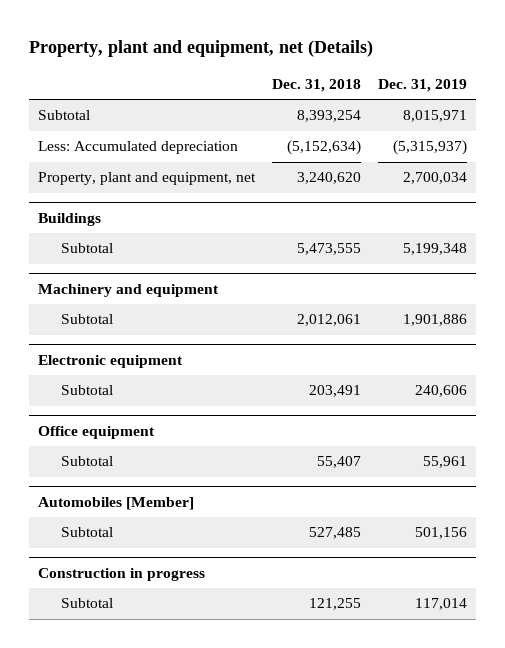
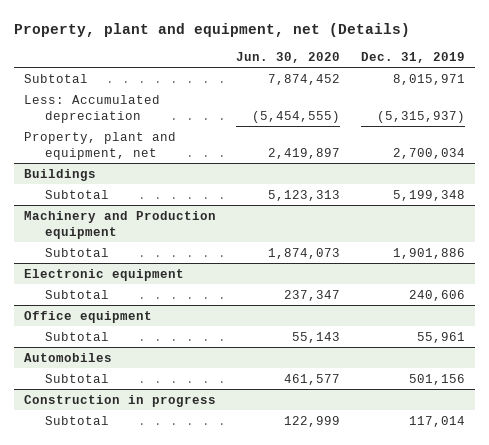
- | Dec. 31, 2018 | Dec. 31, 2019
+ | Jun. 30, 2020 | Dec. 31, 2019
- Machinery and equipment
+ Machinery and Production equipment
- Automobiles [Member]
+ Automobiles

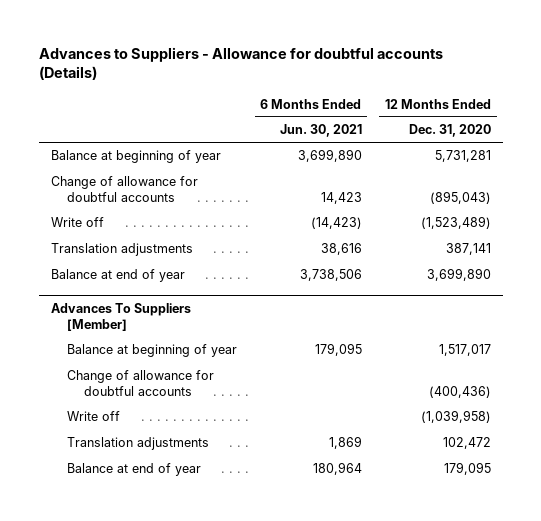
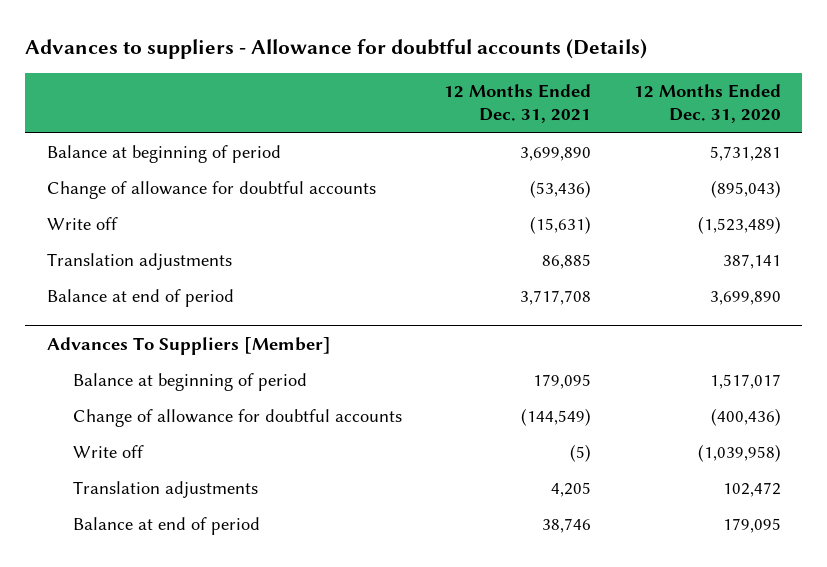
- Advances to Suppliers - Allowance for doubtful accounts (Details)
+ Advances to suppliers - Allowance for doubtful accounts (Details)
- | 6 Months Ended Jun. 30, 2021 | 12 Months Ended Dec. 31, 2020
+ | 12 Months Ended Dec. 31, 2021 | 12 Months Ended Dec. 31, 2020
- Balance at beginning of year | 3,699,890 | 5,731,281
+ Balance at beginning of period | 3,699,890 | 5,731,281
- Balance at end of year | 3,738,506 | 3,699,890
+ Balance at end of period | 3,717,708 | 3,699,890
@ Advances To Suppliers [Member]
- Balance at beginning of year | 179,095 | 1,517,017
+ Balance at beginning of period | 179,095 | 1,517,017
- Balance at end of year | 180,964 | 179,095
+ Balance at end of period | 38,746 | 179,095

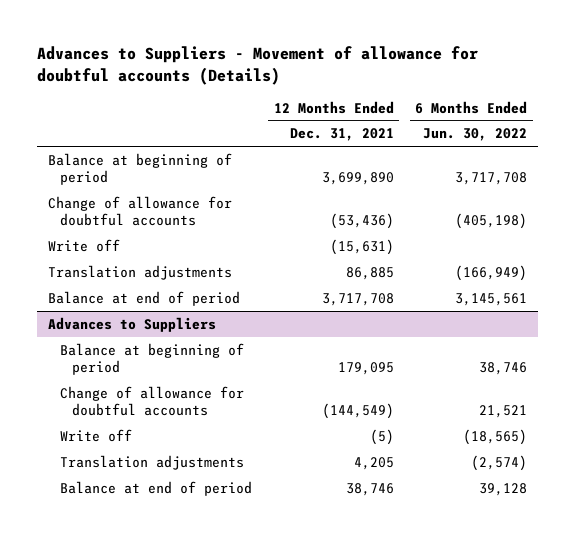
- Advances to suppliers - Allowance for doubtful accounts (Details)
+ Advances to Suppliers - Movement of allowance for doubtful accounts (Details)
- | 12 Months Ended Dec. 31, 2021 | 12 Months Ended Dec. 31, 2020
+ | 12 Months Ended Dec. 31, 2021 | 6 Months Ended Jun. 30, 2022
- Advances To Suppliers [Member]
+ Advances to Suppliers

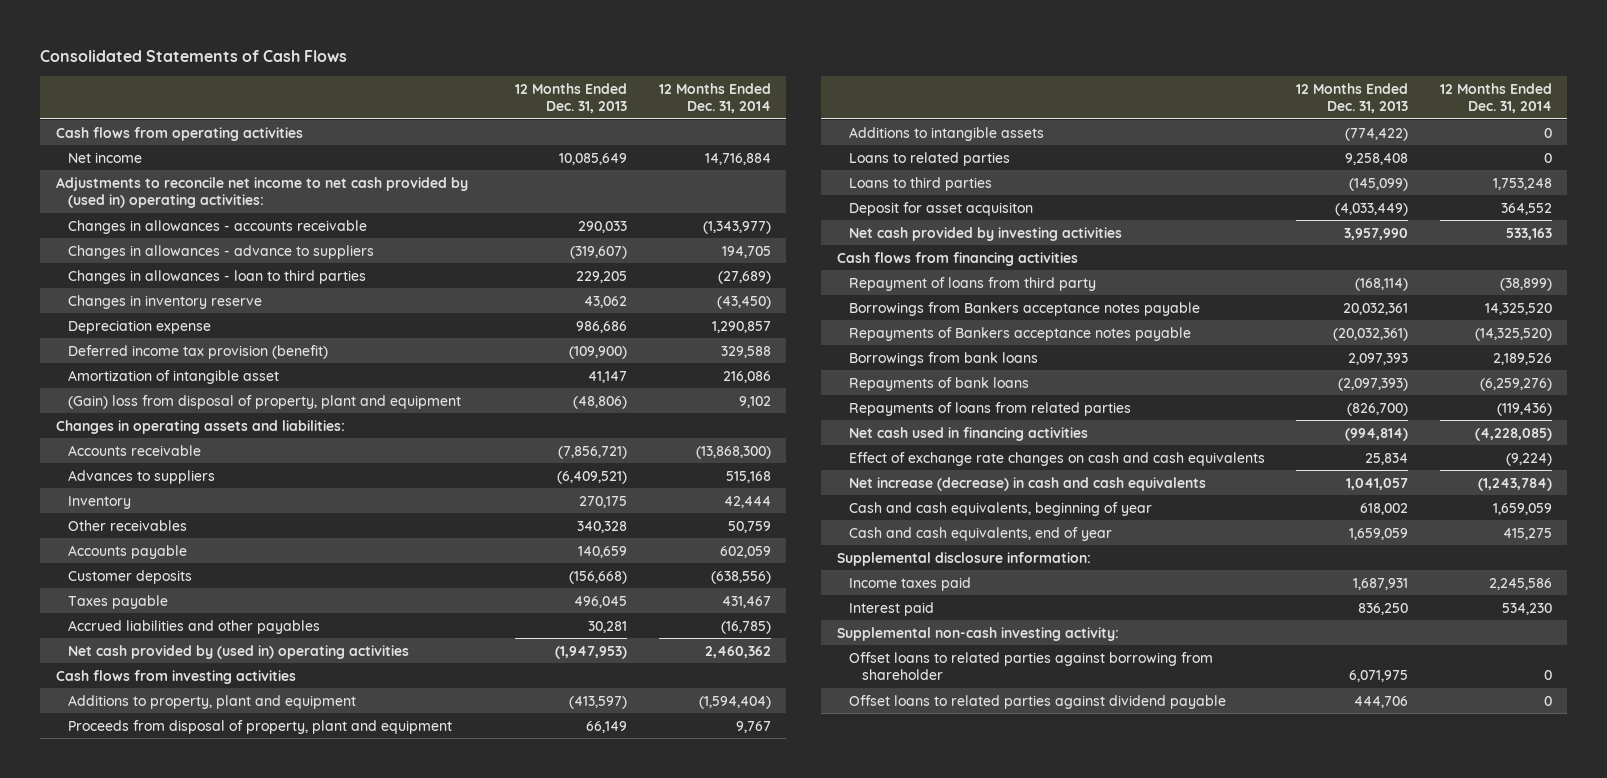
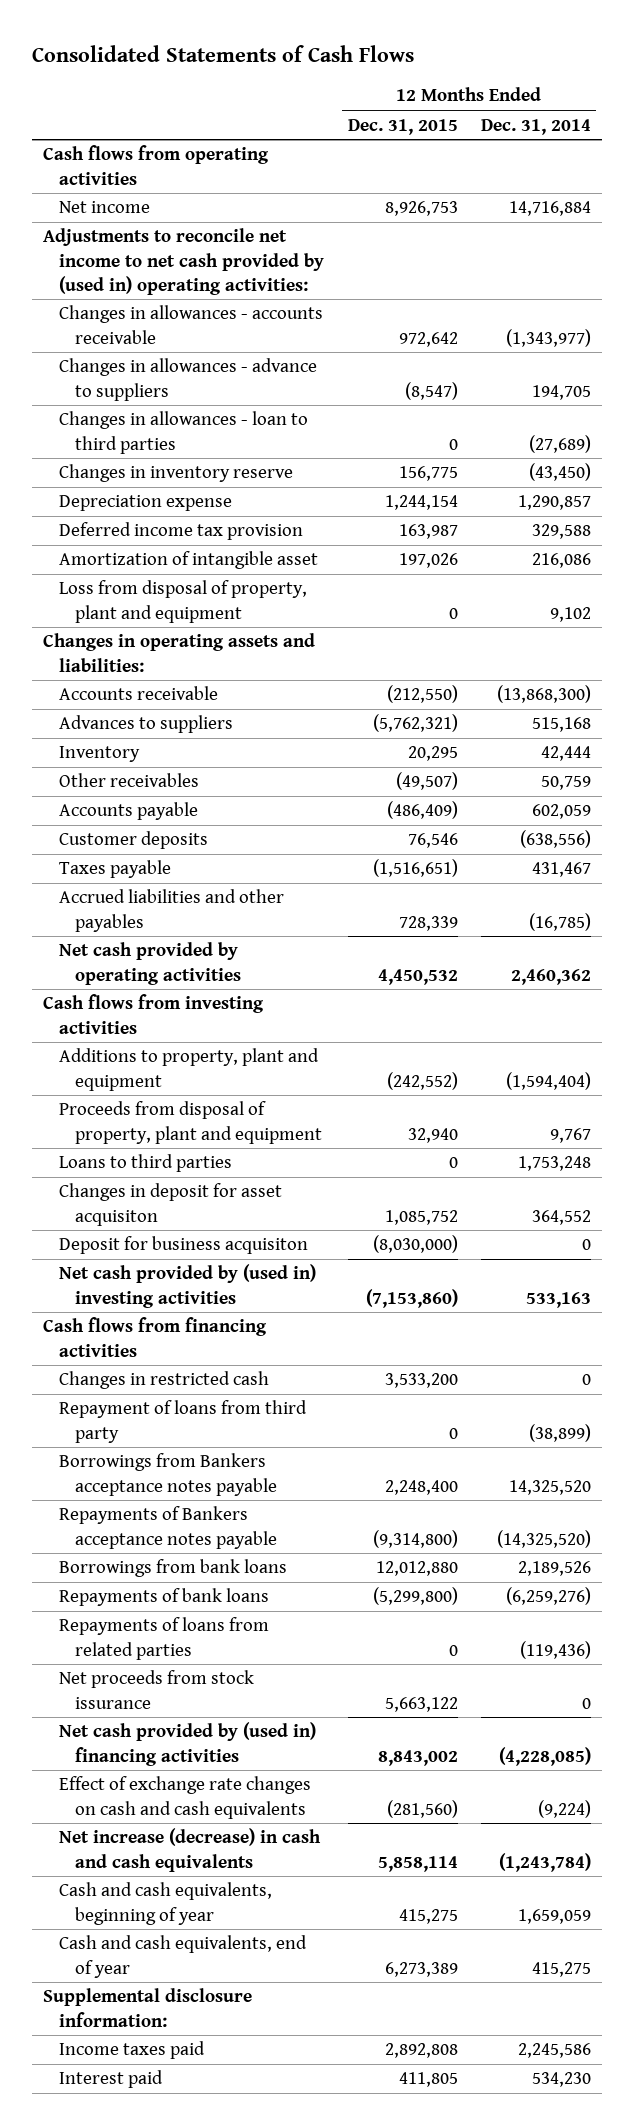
- | 12 Months Ended Dec. 31, 2013 | 12 Months Ended Dec. 31, 2014
+ | 12 Months Ended Dec. 31, 2015 | 12 Months Ended Dec. 31, 2014
- Deferred income tax provision (benefit) | (109,900) | 329,588
+ Deferred income tax provision | 163,987 | 329,588
- (Gain) loss from disposal of property, plant and equipment | (48,806) | 9,102
+ Loss from disposal of property, plant and equipment | 0 | 9,102
- Net cash provided by (used in) operating activities | (1,947,953) | 2,460,362
+ Net cash provided by operating activities | 4,450,532 | 2,460,362
- Additions to intangible assets | (774,422) | 0
- Loans to related parties | 9,258,408 | 0
- Deposit for asset acquisiton | (4,033,449) | 364,552
- Net cash provided by investing activities | 3,957,990 | 533,163
+ Changes in deposit for asset acquisiton | 1,085,752 | 364,552
+ Deposit for business acquisiton | (8,030,000) | 0
+ Net cash provided by (used in) investing activities | (7,153,860) | 533,163
+ Changes in restricted cash | 3,533,200 | 0
- Net cash used in financing activities | (994,814) | (4,228,085)
+ Net proceeds from stock issurance | 5,663,122 | 0
+ Net cash provided by (used in) financing activities | 8,843,002 | (4,228,085)
- Supplemental non-cash investing activity:
- Offset loans to related parties against borrowing from shareholder | 6,071,975 | 0
- Offset loans to related parties against dividend payable | 444,706 | 0

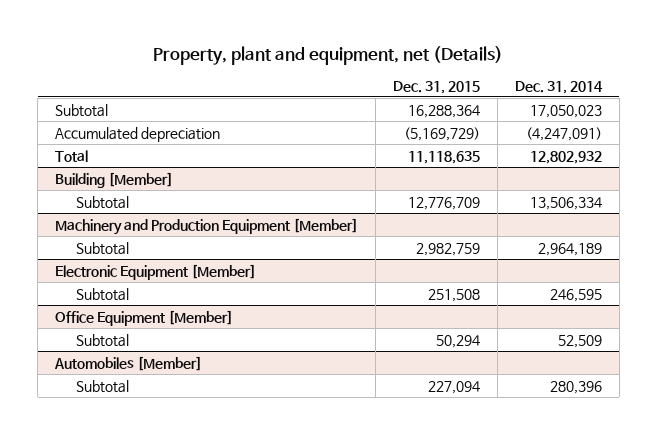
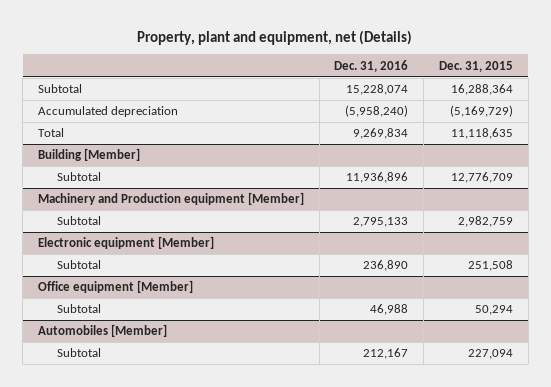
- | Dec. 31, 2015 | Dec. 31, 2014
+ | Dec. 31, 2016 | Dec. 31, 2015
- Machinery and Production Equipment [Member]
+ Machinery and Production equipment [Member]
- Electronic Equipment [Member]
+ Electronic equipment [Member]
- Office Equipment [Member]
+ Office equipment [Member]

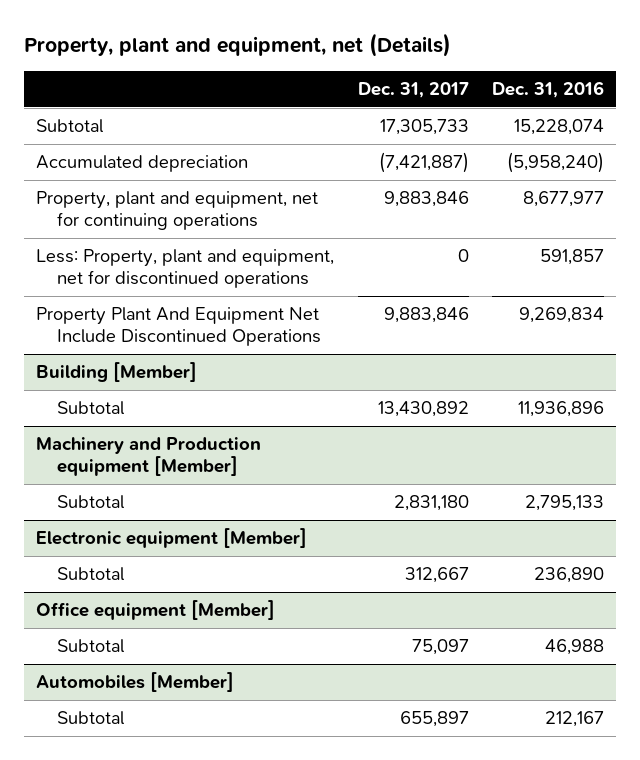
- | Dec. 31, 2016 | Dec. 31, 2015
+ | Dec. 31, 2017 | Dec. 31, 2016
- Total | 9,269,834 | 11,118,635
+ Property, plant and equipment, net for continuing operations | 9,883,846 | 8,677,977
+ Less: Property, plant and equipment, net for discontinued operations | 0 | 591,857
+ Property Plant And Equipment Net Include Discontinued Operations | 9,883,846 | 9,269,834

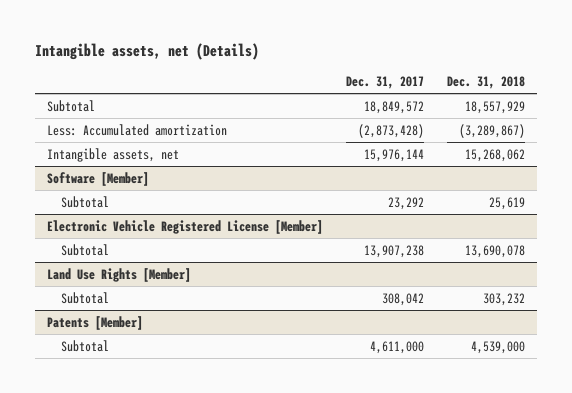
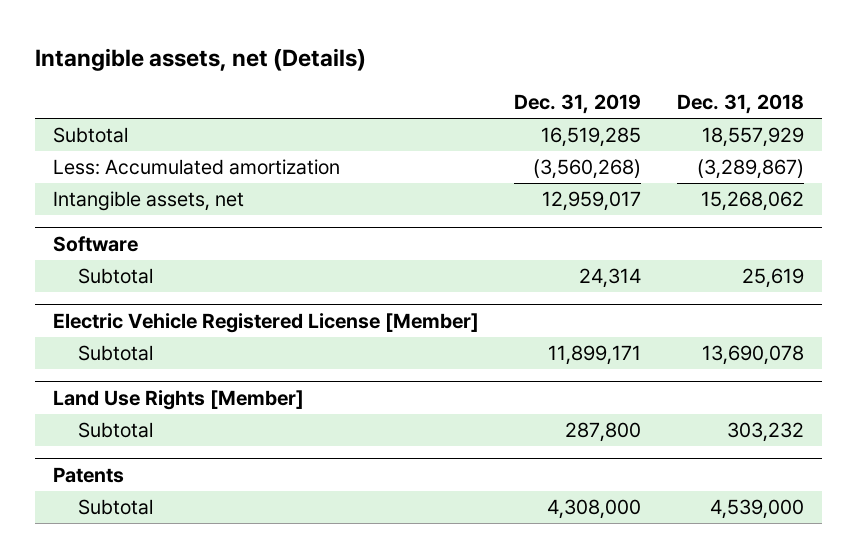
- | Dec. 31, 2017 | Dec. 31, 2018
+ | Dec. 31, 2019 | Dec. 31, 2018
- Software [Member]
+ Software
- Electronic Vehicle Registered License [Member]
+ Electric Vehicle Registered License [Member]
- Patents [Member]
+ Patents

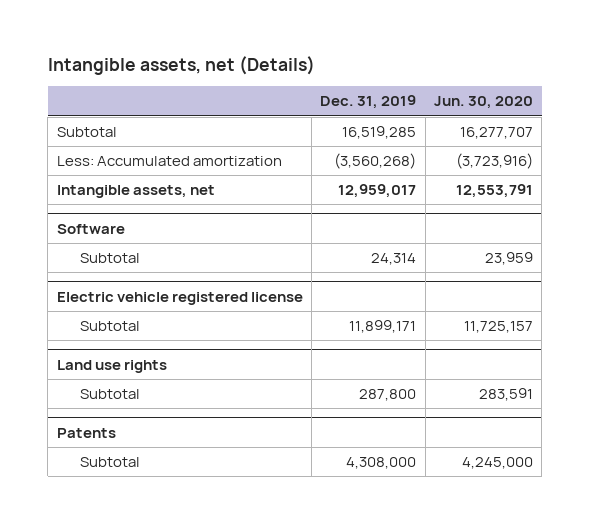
- | Dec. 31, 2019 | Dec. 31, 2018
+ | Dec. 31, 2019 | Jun. 30, 2020
- Electric Vehicle Registered License [Member]
+ Electric vehicle registered license
- Land Use Rights [Member]
+ Land use rights

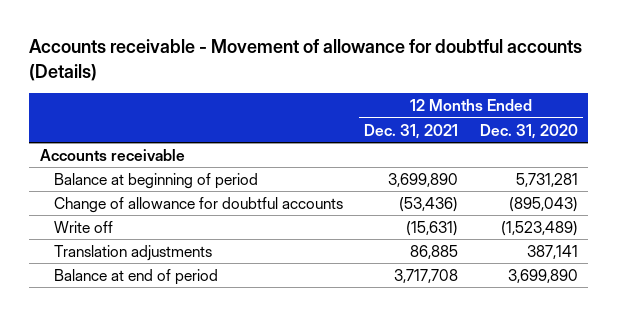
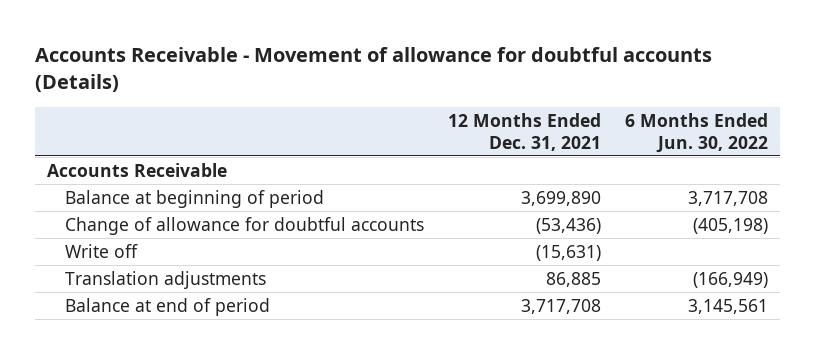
- Accounts receivable - Movement of allowance for doubtful accounts (Details)
+ Accounts Receivable - Movement of allowance for doubtful accounts (Details)
- | 12 Months Ended Dec. 31, 2021 | 12 Months Ended Dec. 31, 2020
+ | 12 Months Ended Dec. 31, 2021 | 6 Months Ended Jun. 30, 2022
- Accounts receivable
+ Accounts Receivable

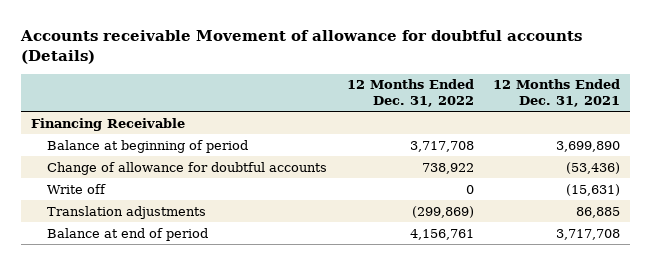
- Accounts Receivable - Movement of allowance for doubtful accounts (Details)
+ Accounts receivable Movement of allowance for doubtful accounts (Details)
- | 12 Months Ended Dec. 31, 2021 | 6 Months Ended Jun. 30, 2022
+ | 12 Months Ended Dec. 31, 2022 | 12 Months Ended Dec. 31, 2021
- Accounts Receivable
+ Financing Receivable

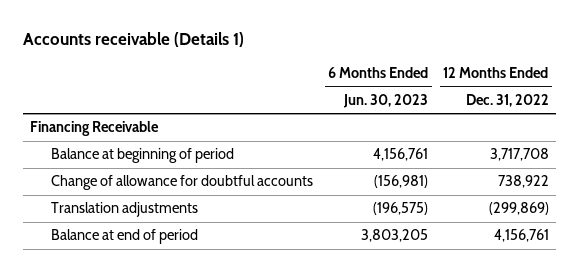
- Accounts receivable Movement of allowance for doubtful accounts (Details)
+ Accounts receivable (Details 1)
- | 12 Months Ended Dec. 31, 2022 | 12 Months Ended Dec. 31, 2021
+ | 6 Months Ended Jun. 30, 2023 | 12 Months Ended Dec. 31, 2022
- Write off | 0 | (15,631)

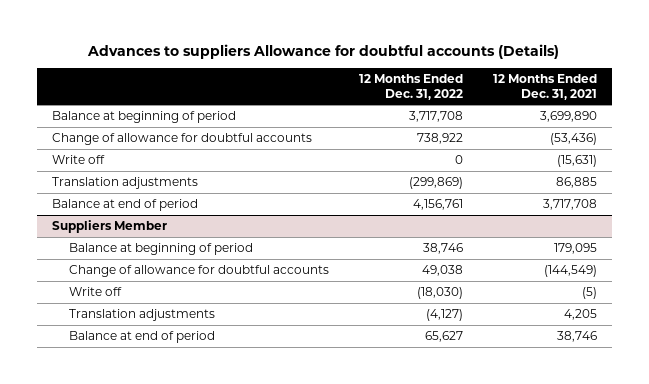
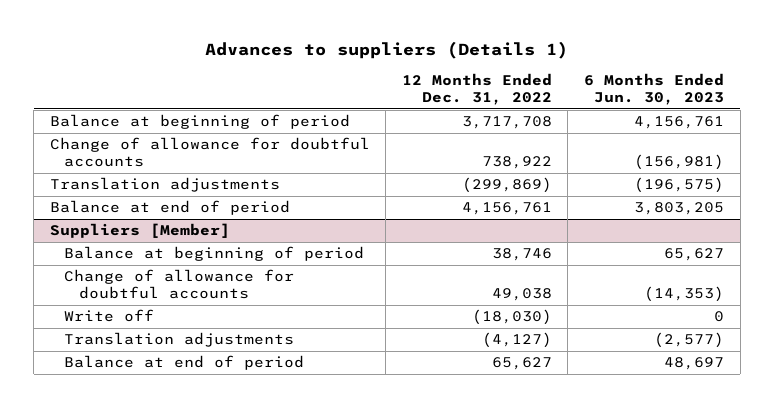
- Advances to suppliers Allowance for doubtful accounts (Details)
+ Advances to suppliers (Details 1)
- | 12 Months Ended Dec. 31, 2022 | 12 Months Ended Dec. 31, 2021
+ | 12 Months Ended Dec. 31, 2022 | 6 Months Ended Jun. 30, 2023
- Write off | 0 | (15,631)
- Suppliers Member
+ Suppliers [Member]

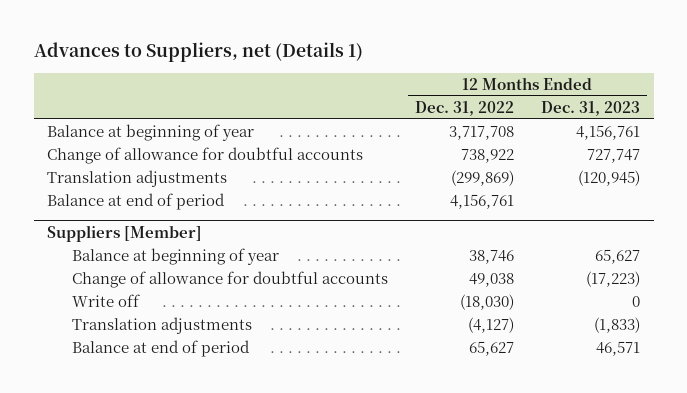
- Advances to suppliers (Details 1)
+ Advances to Suppliers, net (Details 1)
- | 12 Months Ended Dec. 31, 2022 | 6 Months Ended Jun. 30, 2023
+ | 12 Months Ended Dec. 31, 2022 | 12 Months Ended Dec. 31, 2023
- Balance at beginning of period | 3,717,708 | 4,156,761
+ Balance at beginning of year | 3,717,708 | 4,156,761
@ Suppliers [Member]
- Balance at beginning of period | 38,746 | 65,627
+ Balance at beginning of year | 38,746 | 65,627

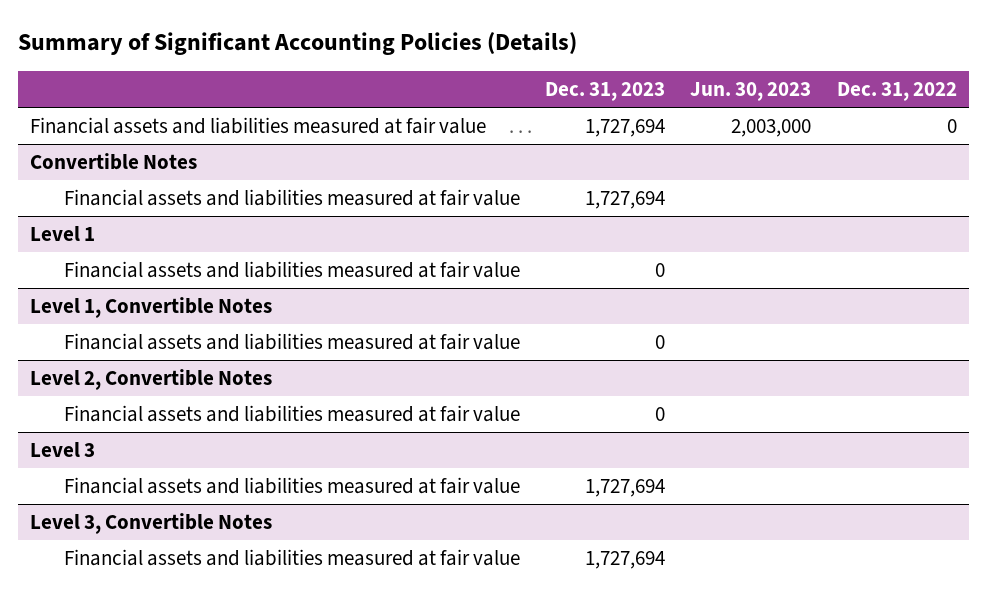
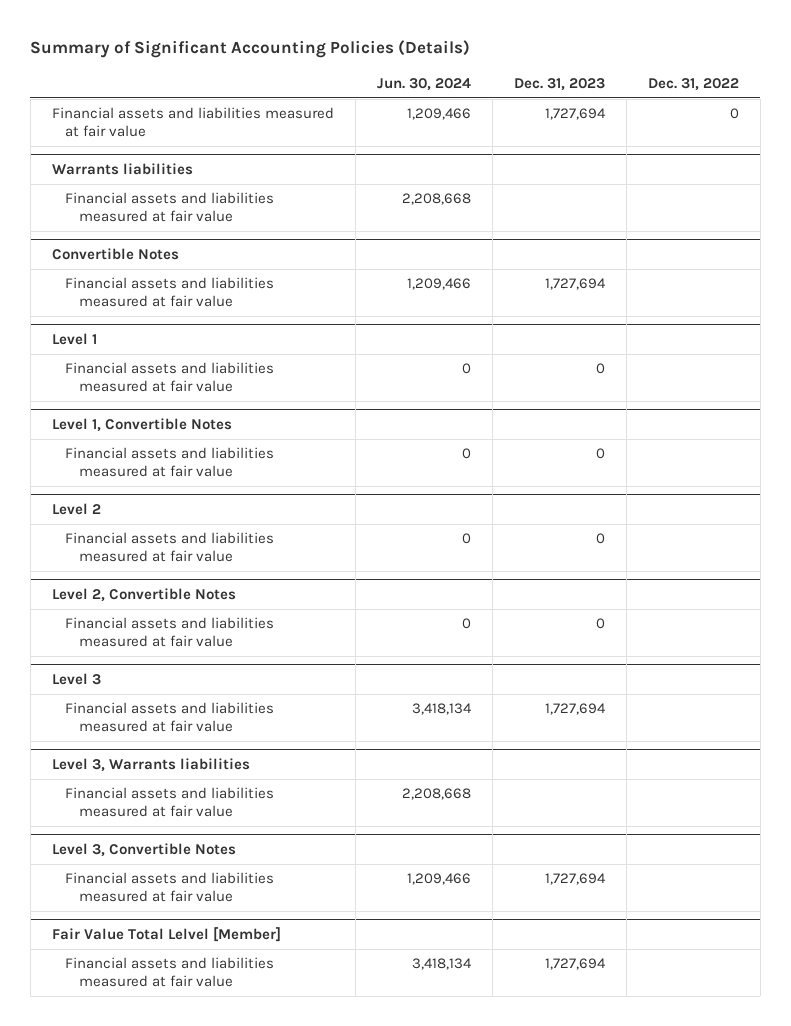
- | Dec. 31, 2023 | Jun. 30, 2023 | Dec. 31, 2022
+ | Jun. 30, 2024 | Dec. 31, 2023 | Dec. 31, 2022
+ Warrants liabilities
+ Financial assets and liabilities measured at fair value | 2,208,668 | |
+ Level 2
+ Financial assets and liabilities measured at fair value | 0 | 0 |
+ Level 3, Warrants liabilities
+ Financial assets and liabilities measured at fair value | 2,208,668 | |
+ Fair Value Total Lelvel [Member]
+ Financial assets and liabilities measured at fair value | 3,418,134 | 1,727,694 |

